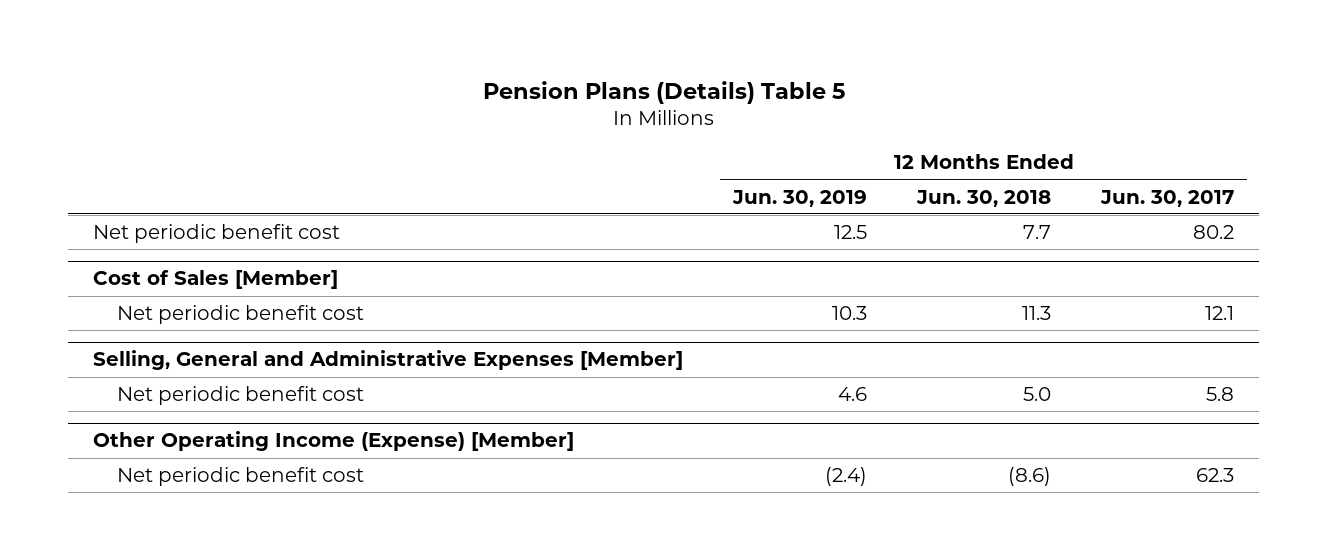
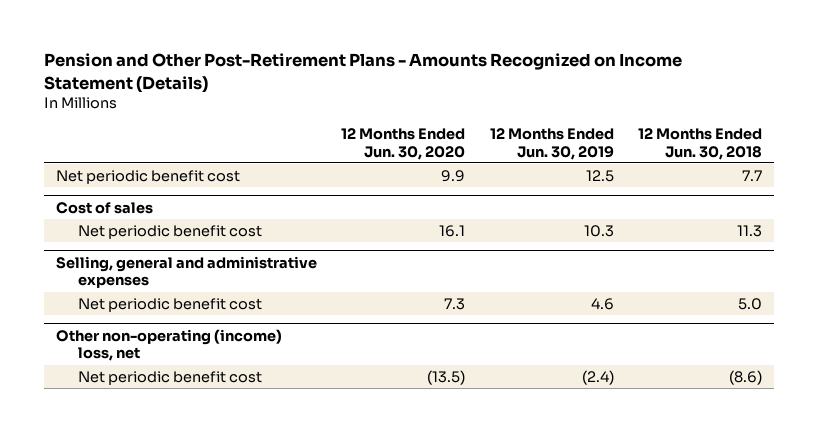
- Pension Plans (Details) Table 5
+ Pension and Other Post-Retirement Plans - Amounts Recognized on Income Statement (Details)
- | 12 Months Ended Jun. 30, 2019 | 12 Months Ended Jun. 30, 2018 | 12 Months Ended Jun. 30, 2017
+ | 12 Months Ended Jun. 30, 2020 | 12 Months Ended Jun. 30, 2019 | 12 Months Ended Jun. 30, 2018
- Cost of Sales [Member]
+ Cost of sales
- Selling, General and Administrative Expenses [Member]
+ Selling, general and administrative expenses
- Other Operating Income (Expense) [Member]
+ Other non-operating (income) loss, net

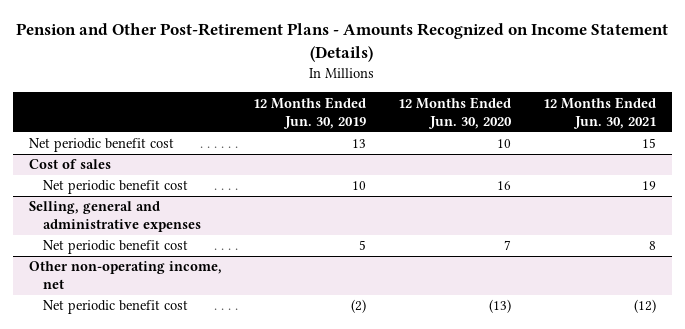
- | 12 Months Ended Jun. 30, 2020 | 12 Months Ended Jun. 30, 2019 | 12 Months Ended Jun. 30, 2018
+ | 12 Months Ended Jun. 30, 2019 | 12 Months Ended Jun. 30, 2020 | 12 Months Ended Jun. 30, 2021
- Net periodic benefit cost | 9.9 | 12.5 | 7.7
+ Net periodic benefit cost | 13 | 10 | 15
@ Cost of sales
- Net periodic benefit cost | 16.1 | 10.3 | 11.3
+ Net periodic benefit cost | 10 | 16 | 19
@ Selling, general and administrative expenses
- Net periodic benefit cost | 7.3 | 4.6 | 5.0
- Other non-operating (income) loss, net
- Net periodic benefit cost | (13.5) | (2.4) | (8.6)
@ Selling, general and administrative expenses
+ Net periodic benefit cost | 5 | 7 | 8
+ Other non-operating income, net
+ Net periodic benefit cost | (2) | (13) | (12)

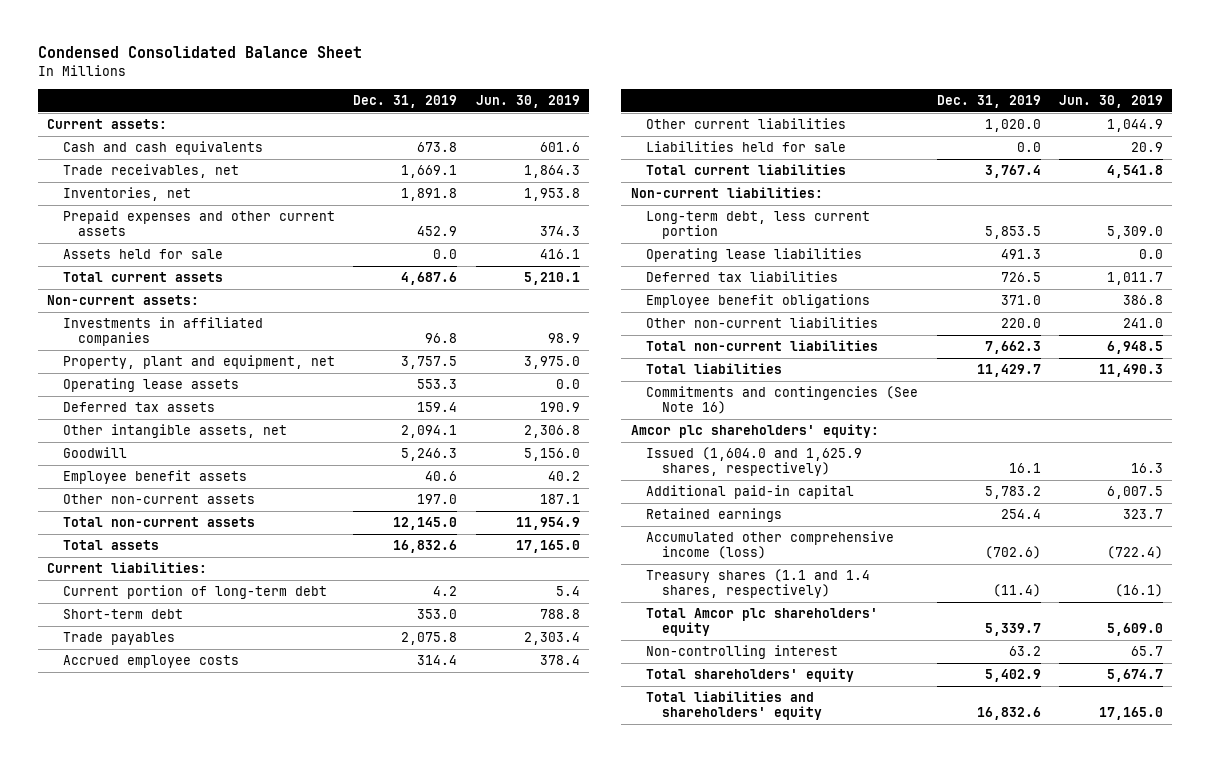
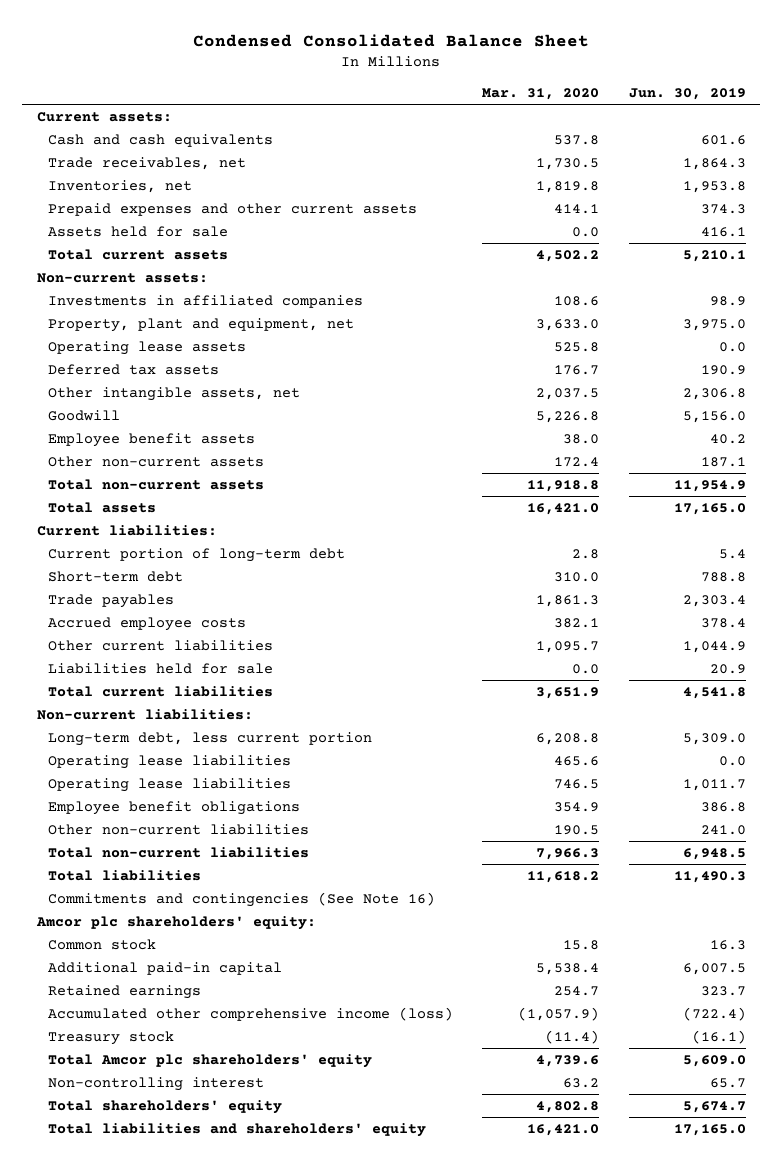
- | Dec. 31, 2019 | Jun. 30, 2019
+ | Mar. 31, 2020 | Jun. 30, 2019
- Deferred tax liabilities | 726.5 | 1,011.7
+ Operating lease liabilities | 746.5 | 1,011.7
- Issued (1,604.0 and 1,625.9 shares, respectively) | 16.1 | 16.3
+ Common stock | 15.8 | 16.3
- Treasury shares (1.1 and 1.4 shares, respectively) | (11.4) | (16.1)
+ Treasury stock | (11.4) | (16.1)

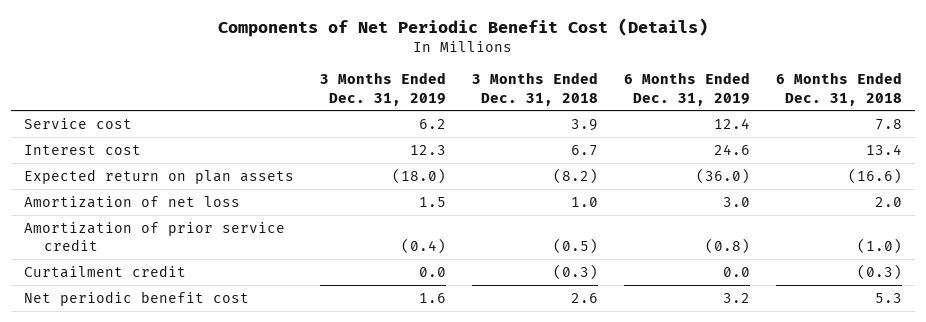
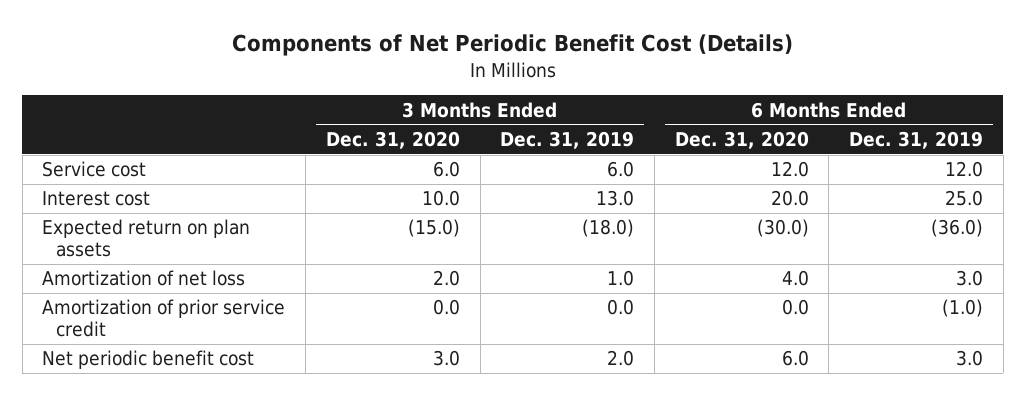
- | 3 Months Ended Dec. 31, 2019 | 3 Months Ended Dec. 31, 2018 | 6 Months Ended Dec. 31, 2019 | 6 Months Ended Dec. 31, 2018
+ | 3 Months Ended Dec. 31, 2020 | 3 Months Ended Dec. 31, 2019 | 6 Months Ended Dec. 31, 2020 | 6 Months Ended Dec. 31, 2019
- Service cost | 6.2 | 3.9 | 12.4 | 7.8
- Interest cost | 12.3 | 6.7 | 24.6 | 13.4
+ Service cost | 6.0 | 6.0 | 12.0 | 12.0
+ Interest cost | 10.0 | 13.0 | 20.0 | 25.0
- Amortization of net loss | 1.5 | 1.0 | 3.0 | 2.0
- Amortization of prior service credit | (0.4) | (0.5) | (0.8) | (1.0)
- Curtailment credit | 0.0 | (0.3) | 0.0 | (0.3)
- Net periodic benefit cost | 1.6 | 2.6 | 3.2 | 5.3
+ Amortization of net loss | 2.0 | 1.0 | 4.0 | 3.0
+ Amortization of prior service credit | 0.0 | 0.0 | 0.0 | (1.0)
+ Net periodic benefit cost | 3.0 | 2.0 | 6.0 | 3.0

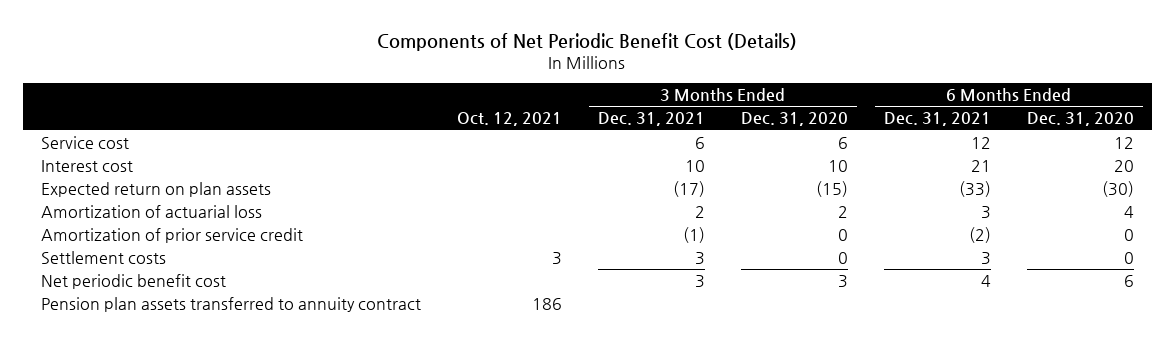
- | 3 Months Ended Dec. 31, 2020 | 3 Months Ended Dec. 31, 2019 | 6 Months Ended Dec. 31, 2020 | 6 Months Ended Dec. 31, 2019
+ | Oct. 12, 2021 | 3 Months Ended Dec. 31, 2021 | 3 Months Ended Dec. 31, 2020 | 6 Months Ended Dec. 31, 2021 | 6 Months Ended Dec. 31, 2020
- Service cost | 6.0 | 6.0 | 12.0 | 12.0
- Interest cost | 10.0 | 13.0 | 20.0 | 25.0
- Expected return on plan assets | (15.0) | (18.0) | (30.0) | (36.0)
- Amortization of net loss | 2.0 | 1.0 | 4.0 | 3.0
- Amortization of prior service credit | 0.0 | 0.0 | 0.0 | (1.0)
- Net periodic benefit cost | 3.0 | 2.0 | 6.0 | 3.0
+ Service cost | | 6 | 6 | 12 | 12
+ Interest cost | | 10 | 10 | 21 | 20
+ Expected return on plan assets | | (17) | (15) | (33) | (30)
+ Amortization of actuarial loss | | 2 | 2 | 3 | 4
+ Amortization of prior service credit | | (1) | 0 | (2) | 0
+ Settlement costs | 3 | 3 | 0 | 3 | 0
+ Net periodic benefit cost | | 3 | 3 | 4 | 6
+ Pension plan assets transferred to annuity contract | 186 | | | |

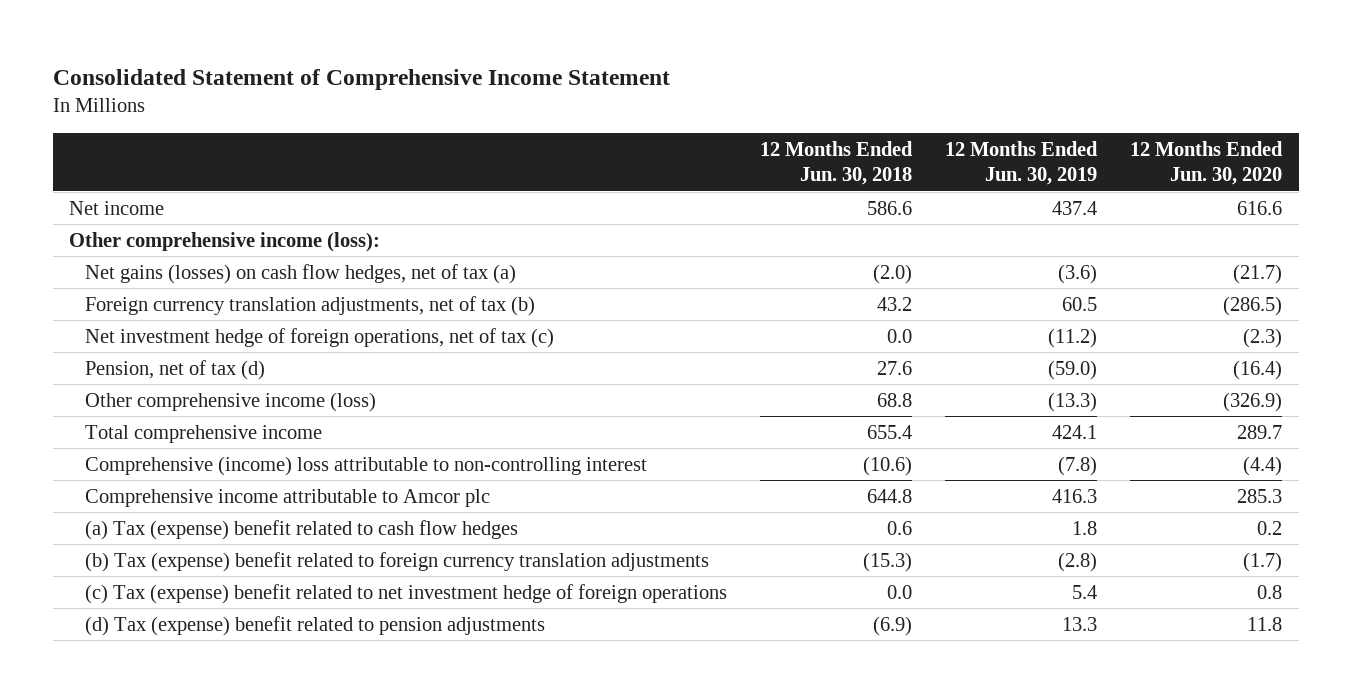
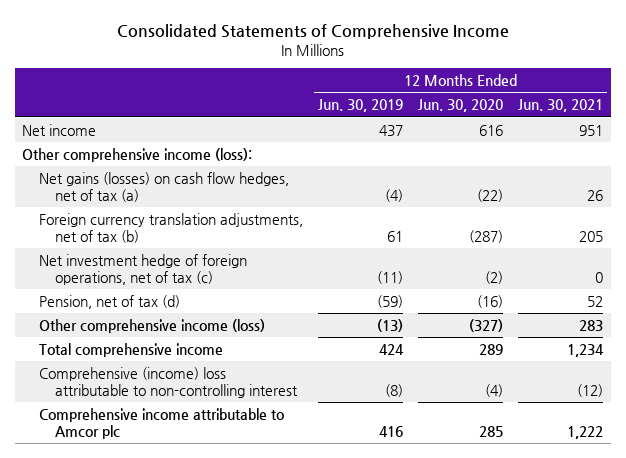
- Consolidated Statement of Comprehensive Income Statement
+ Consolidated Statements of Comprehensive Income
- | 12 Months Ended Jun. 30, 2018 | 12 Months Ended Jun. 30, 2019 | 12 Months Ended Jun. 30, 2020
+ | 12 Months Ended Jun. 30, 2019 | 12 Months Ended Jun. 30, 2020 | 12 Months Ended Jun. 30, 2021
- Net income | 586.6 | 437.4 | 616.6
+ Net income | 437 | 616 | 951
- Net gains (losses) on cash flow hedges, net of tax (a) | (2.0) | (3.6) | (21.7)
- Foreign currency translation adjustments, net of tax (b) | 43.2 | 60.5 | (286.5)
- Net investment hedge of foreign operations, net of tax (c) | 0.0 | (11.2) | (2.3)
- Pension, net of tax (d) | 27.6 | (59.0) | (16.4)
- Other comprehensive income (loss) | 68.8 | (13.3) | (326.9)
- Total comprehensive income | 655.4 | 424.1 | 289.7
- Comprehensive (income) loss attributable to non-controlling interest | (10.6) | (7.8) | (4.4)
- Comprehensive income attributable to Amcor plc | 644.8 | 416.3 | 285.3
- (a) Tax (expense) benefit related to cash flow hedges | 0.6 | 1.8 | 0.2
- (b) Tax (expense) benefit related to foreign currency translation adjustments | (15.3) | (2.8) | (1.7)
- (c) Tax (expense) benefit related to net investment hedge of foreign operations | 0.0 | 5.4 | 0.8
- (d) Tax (expense) benefit related to pension adjustments | (6.9) | 13.3 | 11.8
+ Net gains (losses) on cash flow hedges, net of tax (a) | (4) | (22) | 26
+ Foreign currency translation adjustments, net of tax (b) | 61 | (287) | 205
+ Net investment hedge of foreign operations, net of tax (c) | (11) | (2) | 0
+ Pension, net of tax (d) | (59) | (16) | 52
+ Other comprehensive income (loss) | (13) | (327) | 283
+ Total comprehensive income | 424 | 289 | 1,234
+ Comprehensive (income) loss attributable to non-controlling interest | (8) | (4) | (12)
+ Comprehensive income attributable to Amcor plc | 416 | 285 | 1,222

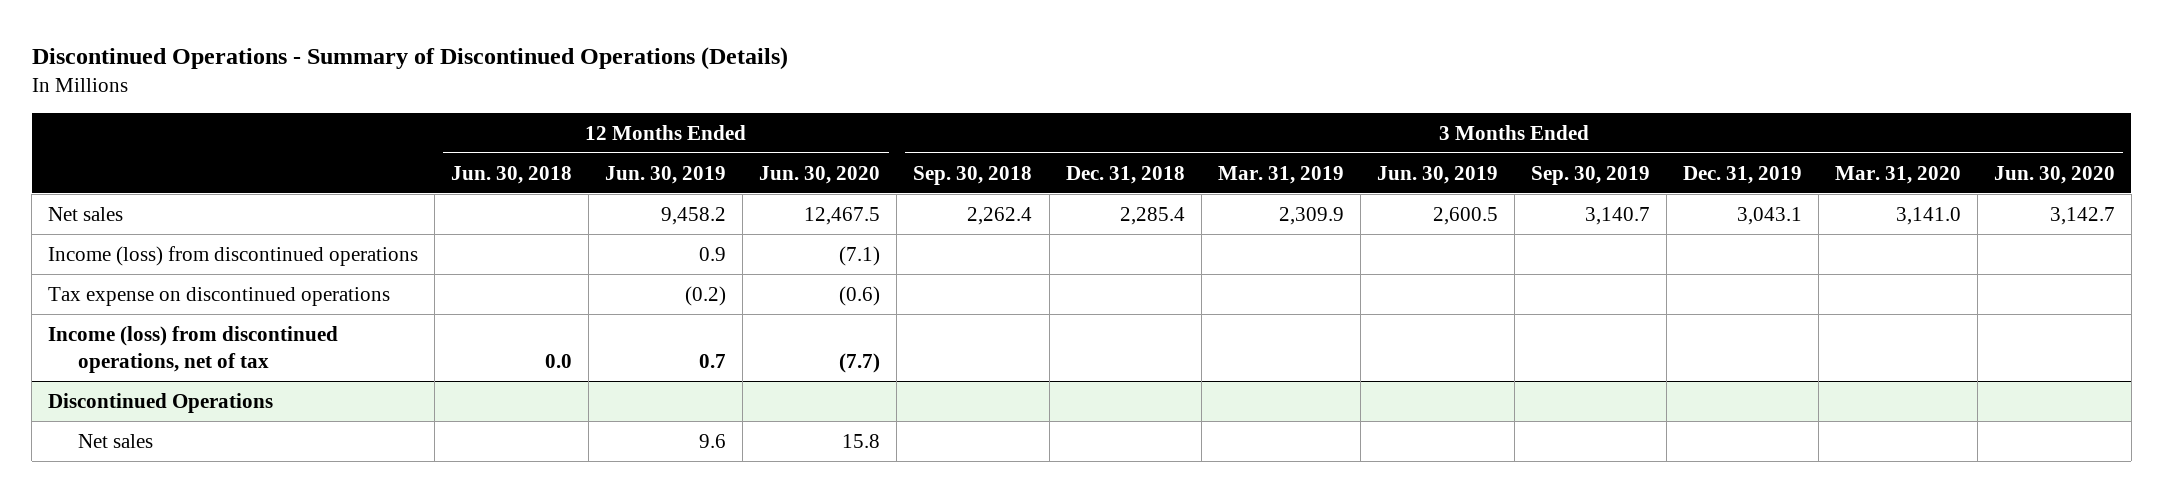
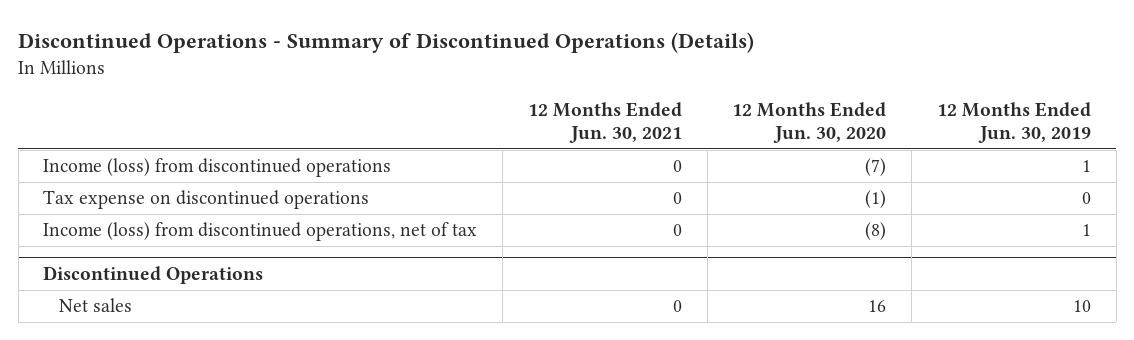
- | 12 Months Ended Jun. 30, 2018 | 12 Months Ended Jun. 30, 2019 | 12 Months Ended Jun. 30, 2020 | 3 Months Ended Sep. 30, 2018 | 3 Months Ended Dec. 31, 2018 | 3 Months Ended Mar. 31, 2019 | 3 Months Ended Jun. 30, 2019 | 3 Months Ended Sep. 30, 2019 | 3 Months Ended Dec. 31, 2019 | 3 Months Ended Mar. 31, 2020 | 3 Months Ended Jun. 30, 2020
+ | 12 Months Ended Jun. 30, 2021 | 12 Months Ended Jun. 30, 2020 | 12 Months Ended Jun. 30, 2019
- Net sales | | 9,458.2 | 12,467.5 | 2,262.4 | 2,285.4 | 2,309.9 | 2,600.5 | 3,140.7 | 3,043.1 | 3,141.0 | 3,142.7
- Income (loss) from discontinued operations | | 0.9 | (7.1) | | | | | | | |
- Tax expense on discontinued operations | | (0.2) | (0.6) | | | | | | | |
- Income (loss) from discontinued operations, net of tax | 0.0 | 0.7 | (7.7) | | | | | | | |
+ Income (loss) from discontinued operations | 0 | (7) | 1
+ Tax expense on discontinued operations | 0 | (1) | 0
+ Income (loss) from discontinued operations, net of tax | 0 | (8) | 1
@ Discontinued Operations
- Net sales | | 9.6 | 15.8 | | | | | | | |
+ Net sales | 0 | 16 | 10

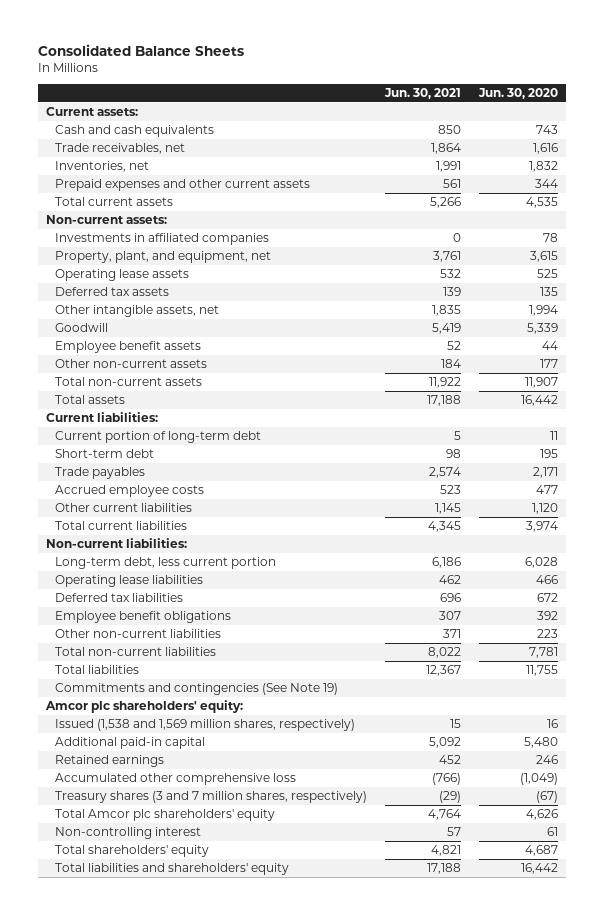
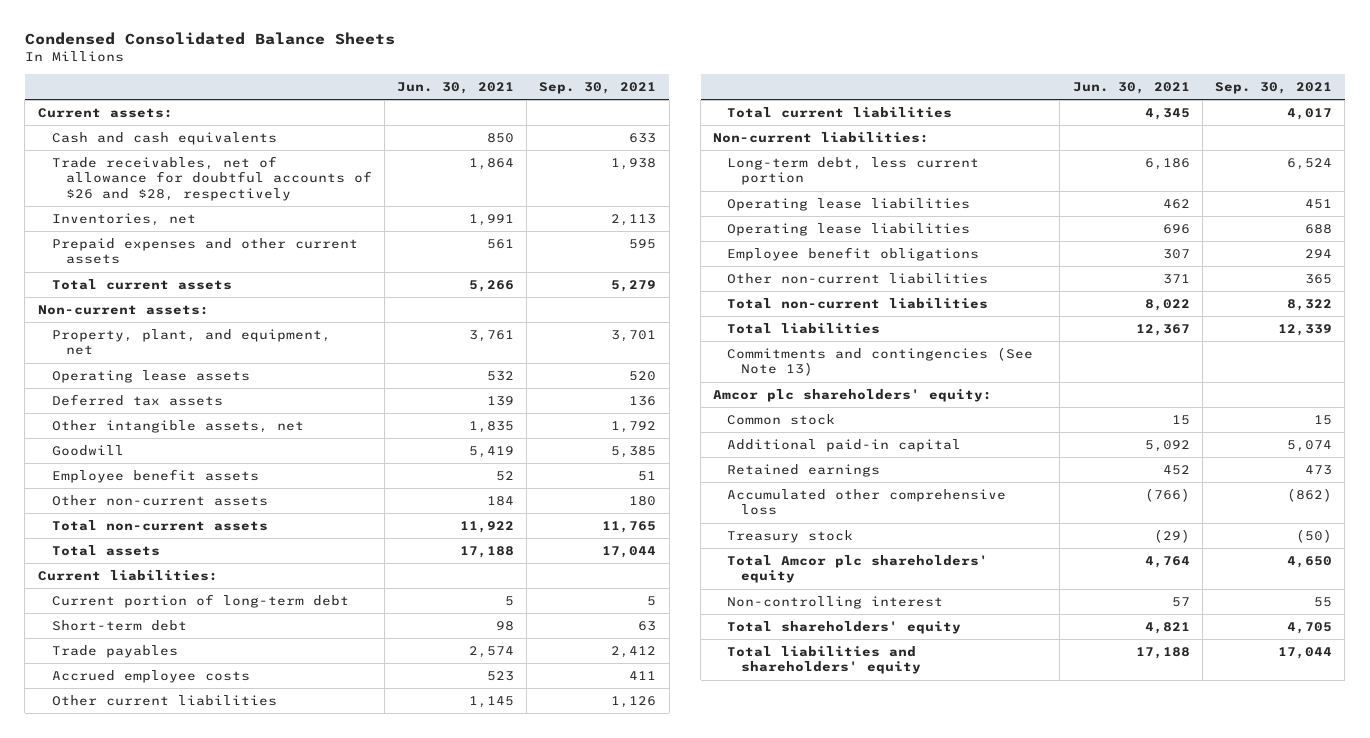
- Consolidated Balance Sheets
+ Condensed Consolidated Balance Sheets
- | Jun. 30, 2021 | Jun. 30, 2020
+ | Jun. 30, 2021 | Sep. 30, 2021
- Trade receivables, net | 1,864 | 1,616
+ Trade receivables, net of allowance for doubtful accounts of $26 and $28, respectively | 1,864 | 1,938
- Investments in affiliated companies | 0 | 78
- Deferred tax liabilities | 696 | 672
+ Operating lease liabilities | 696 | 688
- Commitments and contingencies (See Note 19)
+ Commitments and contingencies (See Note 13)
- Issued (1,538 and 1,569 million shares, respectively) | 15 | 16
+ Common stock | 15 | 15
- Treasury shares (3 and 7 million shares, respectively) | (29) | (67)
+ Treasury stock | (29) | (50)

